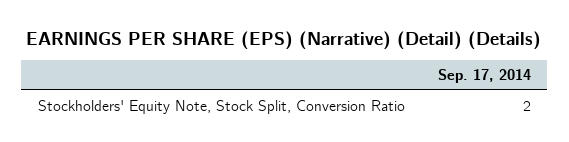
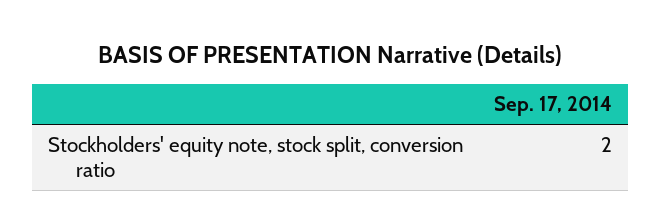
- EARNINGS PER SHARE (EPS) (Narrative) (Detail) (Details)
+ BASIS OF PRESENTATION Narrative (Details)
- Stockholders' Equity Note, Stock Split, Conversion Ratio | 2
+ Stockholders' equity note, stock split, conversion ratio | 2

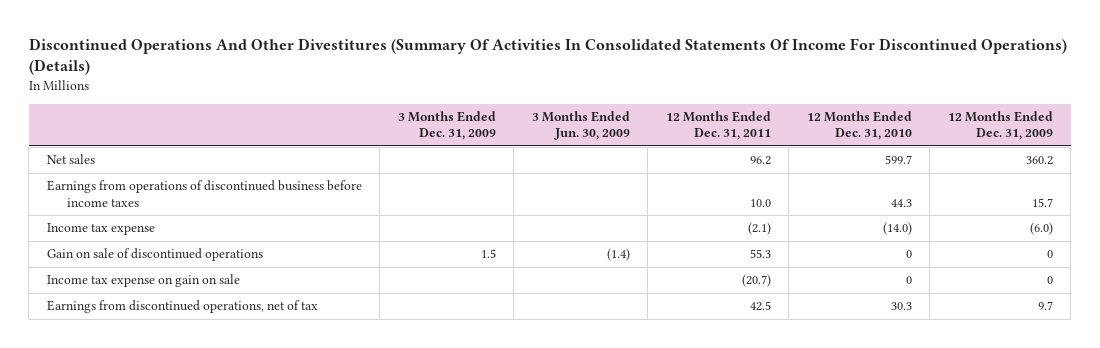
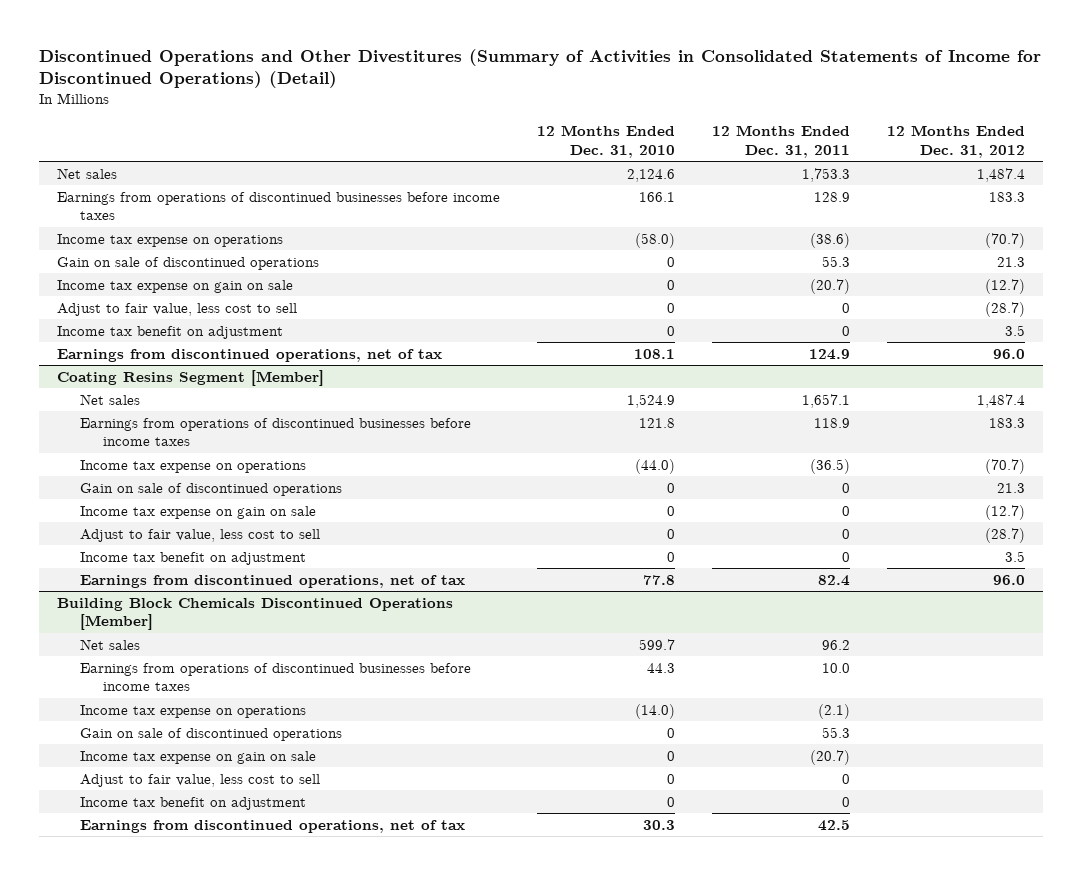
- Discontinued Operations And Other Divestitures (Summary Of Activities In Consolidated Statements Of Income For Discontinued Operations) (Details)
+ Discontinued Operations and Other Divestitures (Summary of Activities in Consolidated Statements of Income for Discontinued Operations) (Detail)
- | 3 Months Ended Dec. 31, 2009 | 3 Months Ended Jun. 30, 2009 | 12 Months Ended Dec. 31, 2011 | 12 Months Ended Dec. 31, 2010 | 12 Months Ended Dec. 31, 2009
+ | 12 Months Ended Dec. 31, 2010 | 12 Months Ended Dec. 31, 2011 | 12 Months Ended Dec. 31, 2012
+ Net sales | 2,124.6 | 1,753.3 | 1,487.4
+ Earnings from operations of discontinued businesses before income taxes | 166.1 | 128.9 | 183.3
+ Income tax expense on operations | (58.0) | (38.6) | (70.7)
+ Gain on sale of discontinued operations | 0 | 55.3 | 21.3
+ Income tax expense on gain on sale | 0 | (20.7) | (12.7)
+ Adjust to fair value, less cost to sell | 0 | 0 | (28.7)
+ Income tax benefit on adjustment | 0 | 0 | 3.5
+ Earnings from discontinued operations, net of tax | 108.1 | 124.9 | 96.0
+ Coating Resins Segment [Member]
+ Net sales | 1,524.9 | 1,657.1 | 1,487.4
+ Earnings from operations of discontinued businesses before income taxes | 121.8 | 118.9 | 183.3
+ Income tax expense on operations | (44.0) | (36.5) | (70.7)
+ Gain on sale of discontinued operations | 0 | 0 | 21.3
+ Income tax expense on gain on sale | 0 | 0 | (12.7)
+ Adjust to fair value, less cost to sell | 0 | 0 | (28.7)
+ Income tax benefit on adjustment | 0 | 0 | 3.5
+ Earnings from discontinued operations, net of tax | 77.8 | 82.4 | 96.0
+ Building Block Chemicals Discontinued Operations [Member]
- Earnings from operations of discontinued business before income taxes | | | 10.0 | 44.3 | 15.7
- Income tax expense | | | (2.1) | (14.0) | (6.0)
+ Earnings from operations of discontinued businesses before income taxes | 44.3 | 10.0 |
+ Income tax expense on operations | (14.0) | (2.1) |
+ Adjust to fair value, less cost to sell | 0 | 0 |
+ Income tax benefit on adjustment | 0 | 0 |

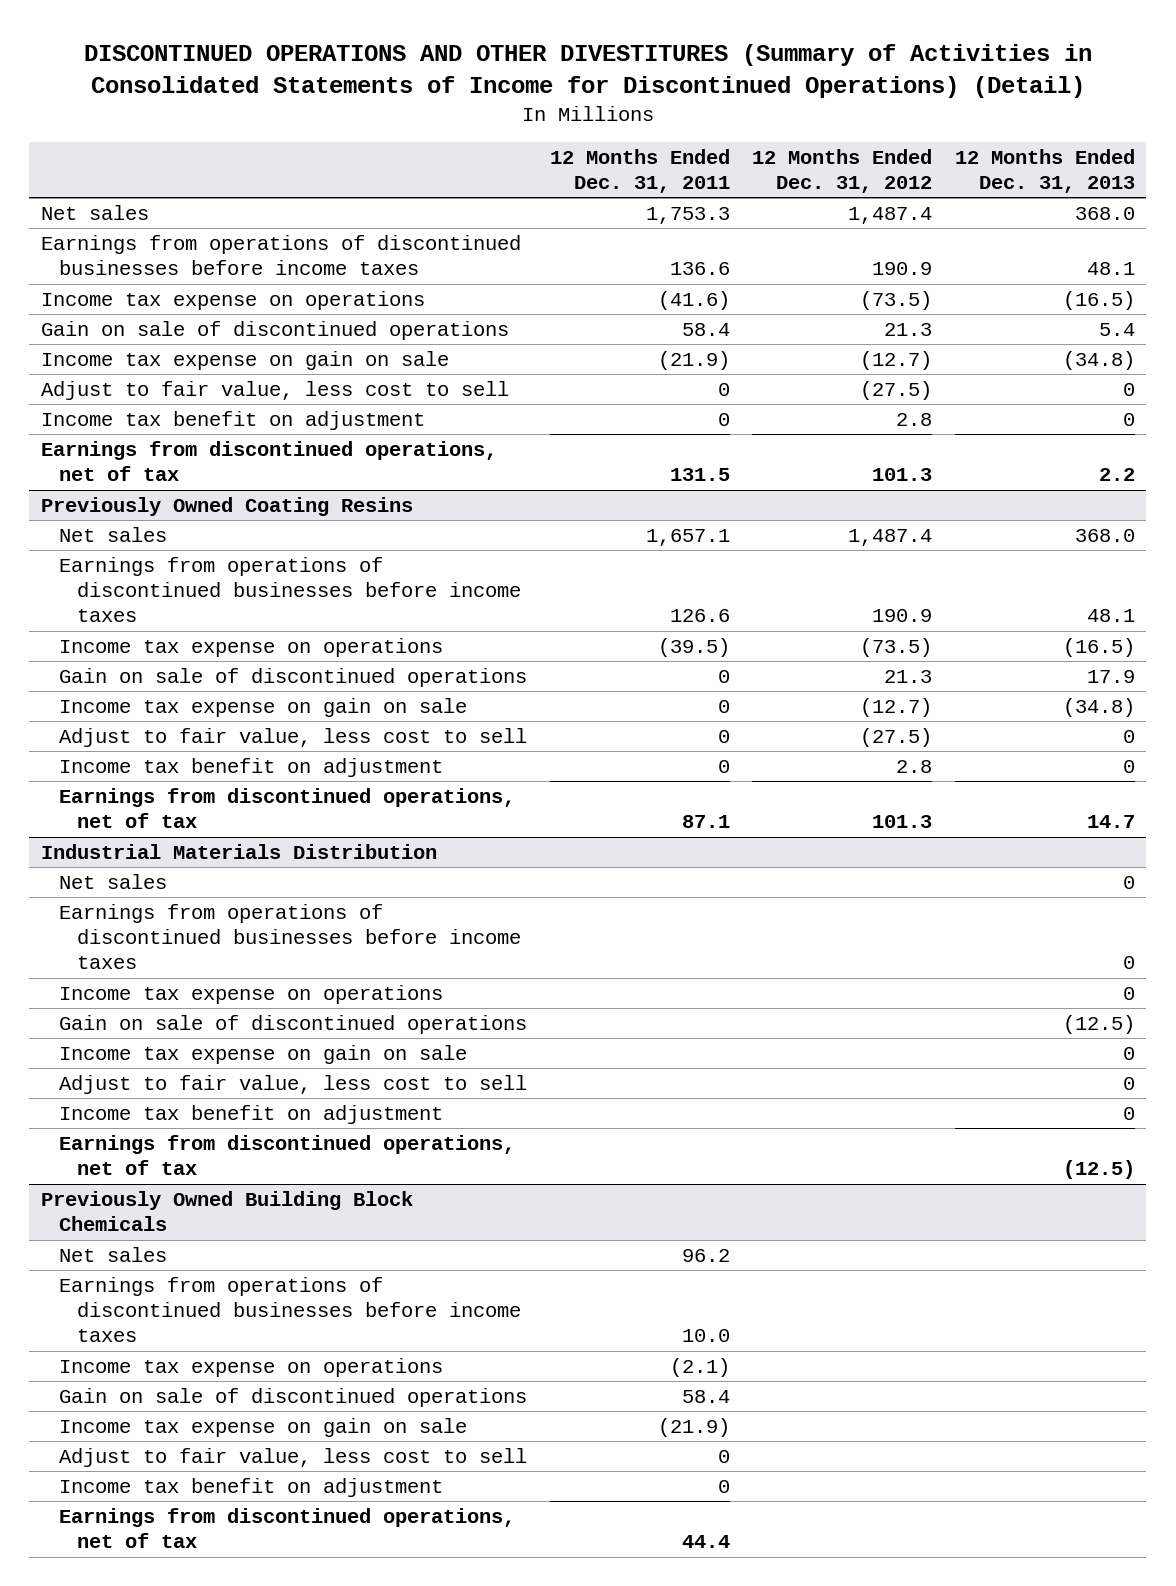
- Discontinued Operations and Other Divestitures (Summary of Activities in Consolidated Statements of Income for Discontinued Operations) (Detail)
+ DISCONTINUED OPERATIONS AND OTHER DIVESTITURES (Summary of Activities in Consolidated Statements of Income for Discontinued Operations) (Detail)
- | 12 Months Ended Dec. 31, 2010 | 12 Months Ended Dec. 31, 2011 | 12 Months Ended Dec. 31, 2012
+ | 12 Months Ended Dec. 31, 2011 | 12 Months Ended Dec. 31, 2012 | 12 Months Ended Dec. 31, 2013
- Earnings from operations of discontinued businesses before income taxes | 166.1 | 128.9 | 183.3
- Income tax expense on operations | (58.0) | (38.6) | (70.7)
- Gain on sale of discontinued operations | 0 | 55.3 | 21.3
- Income tax expense on gain on sale | 0 | (20.7) | (12.7)
- Adjust to fair value, less cost to sell | 0 | 0 | (28.7)
- Income tax benefit on adjustment | 0 | 0 | 3.5
- Earnings from discontinued operations, net of tax | 108.1 | 124.9 | 96.0
- Coating Resins Segment [Member]
+ Earnings from operations of discontinued businesses before income taxes | 136.6 | 190.9 | 48.1
+ Income tax expense on operations | (41.6) | (73.5) | (16.5)
+ Gain on sale of discontinued operations | 58.4 | 21.3 | 5.4
+ Income tax expense on gain on sale | (21.9) | (12.7) | (34.8)
+ Adjust to fair value, less cost to sell | 0 | (27.5) | 0
+ Income tax benefit on adjustment | 0 | 2.8 | 0
+ Earnings from discontinued operations, net of tax | 131.5 | 101.3 | 2.2
+ Previously Owned Coating Resins
- Earnings from operations of discontinued businesses before income taxes | 121.8 | 118.9 | 183.3
- Income tax expense on operations | (44.0) | (36.5) | (70.7)
+ Earnings from operations of discontinued businesses before income taxes | 126.6 | 190.9 | 48.1
+ Income tax expense on operations | (39.5) | (73.5) | (16.5)
- Adjust to fair value, less cost to sell | 0 | 0 | (28.7)
- Income tax benefit on adjustment | 0 | 0 | 3.5
- Earnings from discontinued operations, net of tax | 77.8 | 82.4 | 96.0
- Building Block Chemicals Discontinued Operations [Member]
+ Adjust to fair value, less cost to sell | 0 | (27.5) | 0
+ Income tax benefit on adjustment | 0 | 2.8 | 0
+ Earnings from discontinued operations, net of tax | 87.1 | 101.3 | 14.7
+ Industrial Materials Distribution
+ Net sales | | | 0
+ Earnings from operations of discontinued businesses before income taxes | | | 0
+ Income tax expense on operations | | | 0
+ Gain on sale of discontinued operations | | | (12.5)
+ Income tax expense on gain on sale | | | 0
+ Adjust to fair value, less cost to sell | | | 0
+ Income tax benefit on adjustment | | | 0
+ Earnings from discontinued operations, net of tax | | | (12.5)
+ Previously Owned Building Block Chemicals
- Gain on sale of discontinued operations | 0 | 55.3 |
- Income tax expense on gain on sale | 0 | (20.7) |
+ Gain on sale of discontinued operations | 58.4 | |
+ Income tax expense on gain on sale | (21.9) | |
- Earnings from discontinued operations, net of tax | 30.3 | 42.5 |
+ Earnings from discontinued operations, net of tax | 44.4 | |

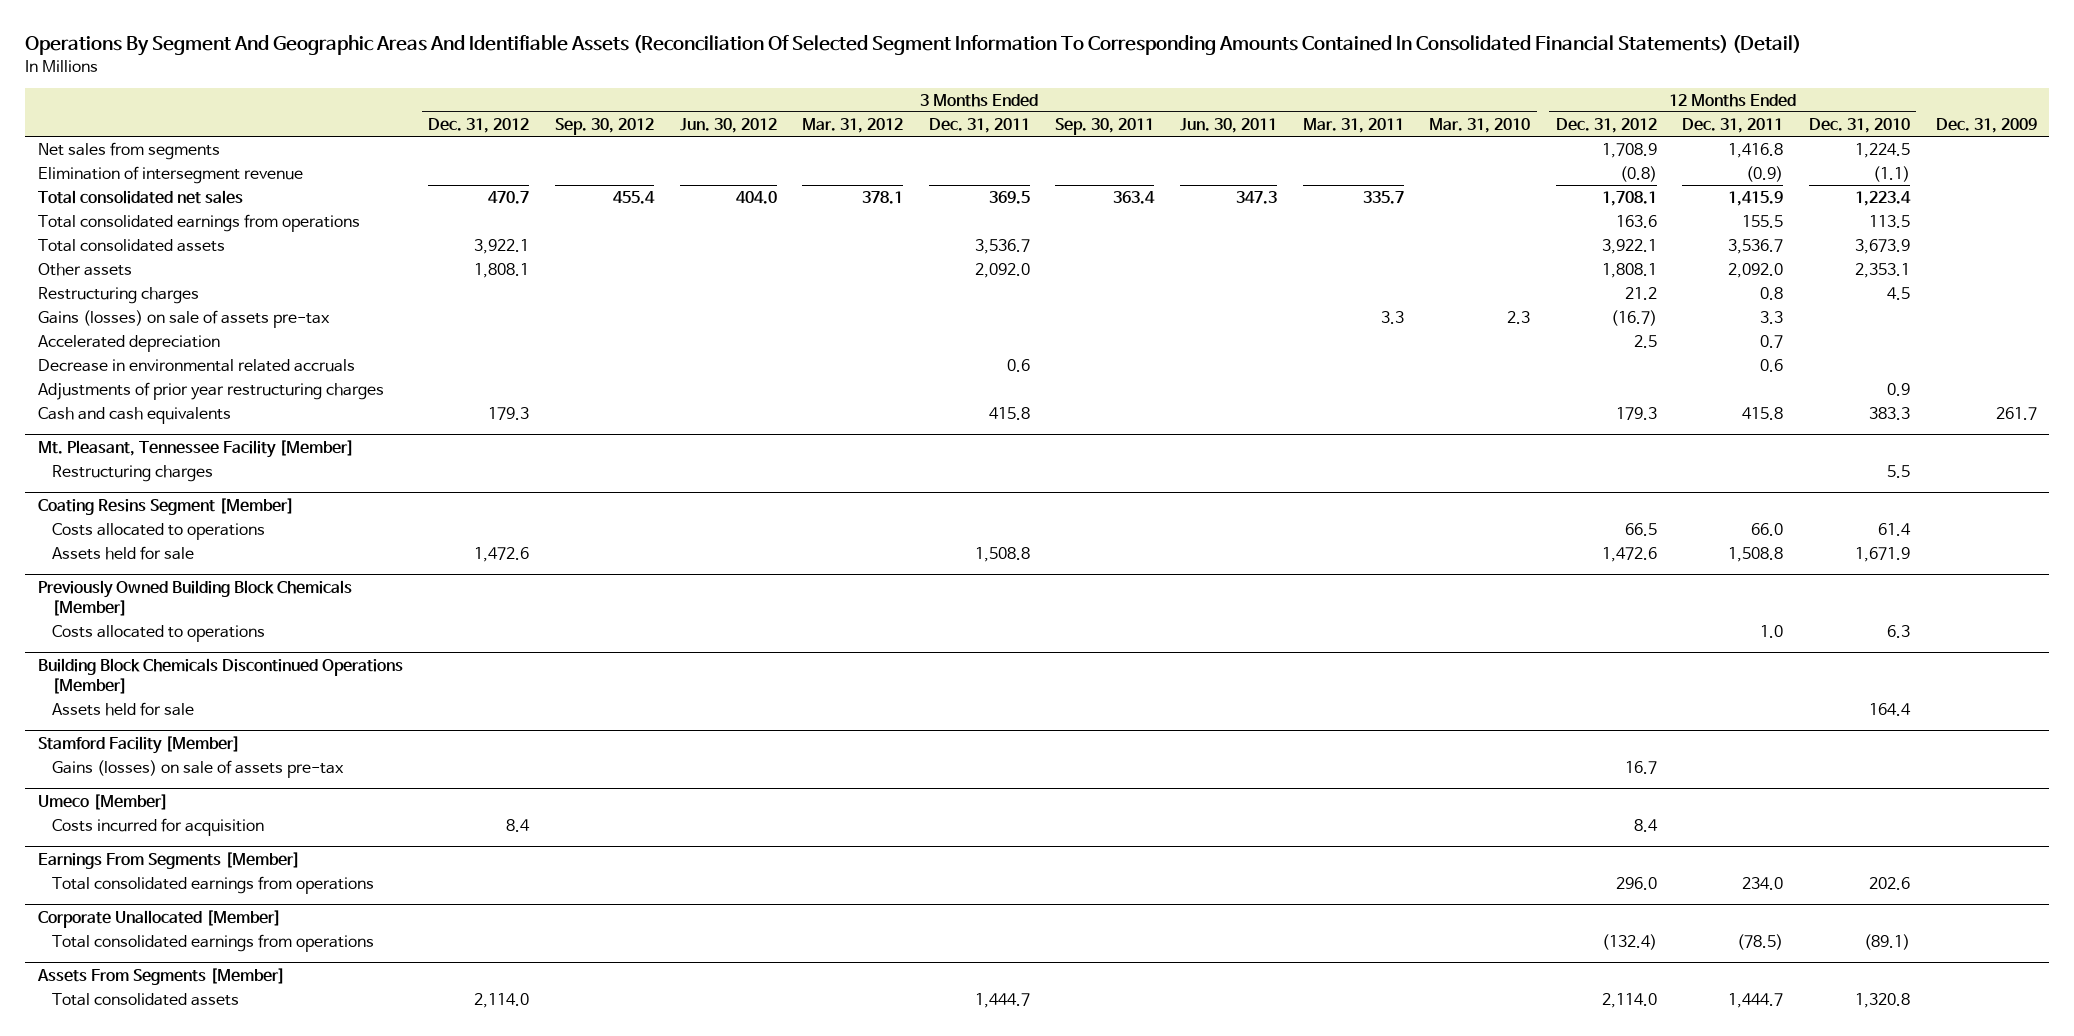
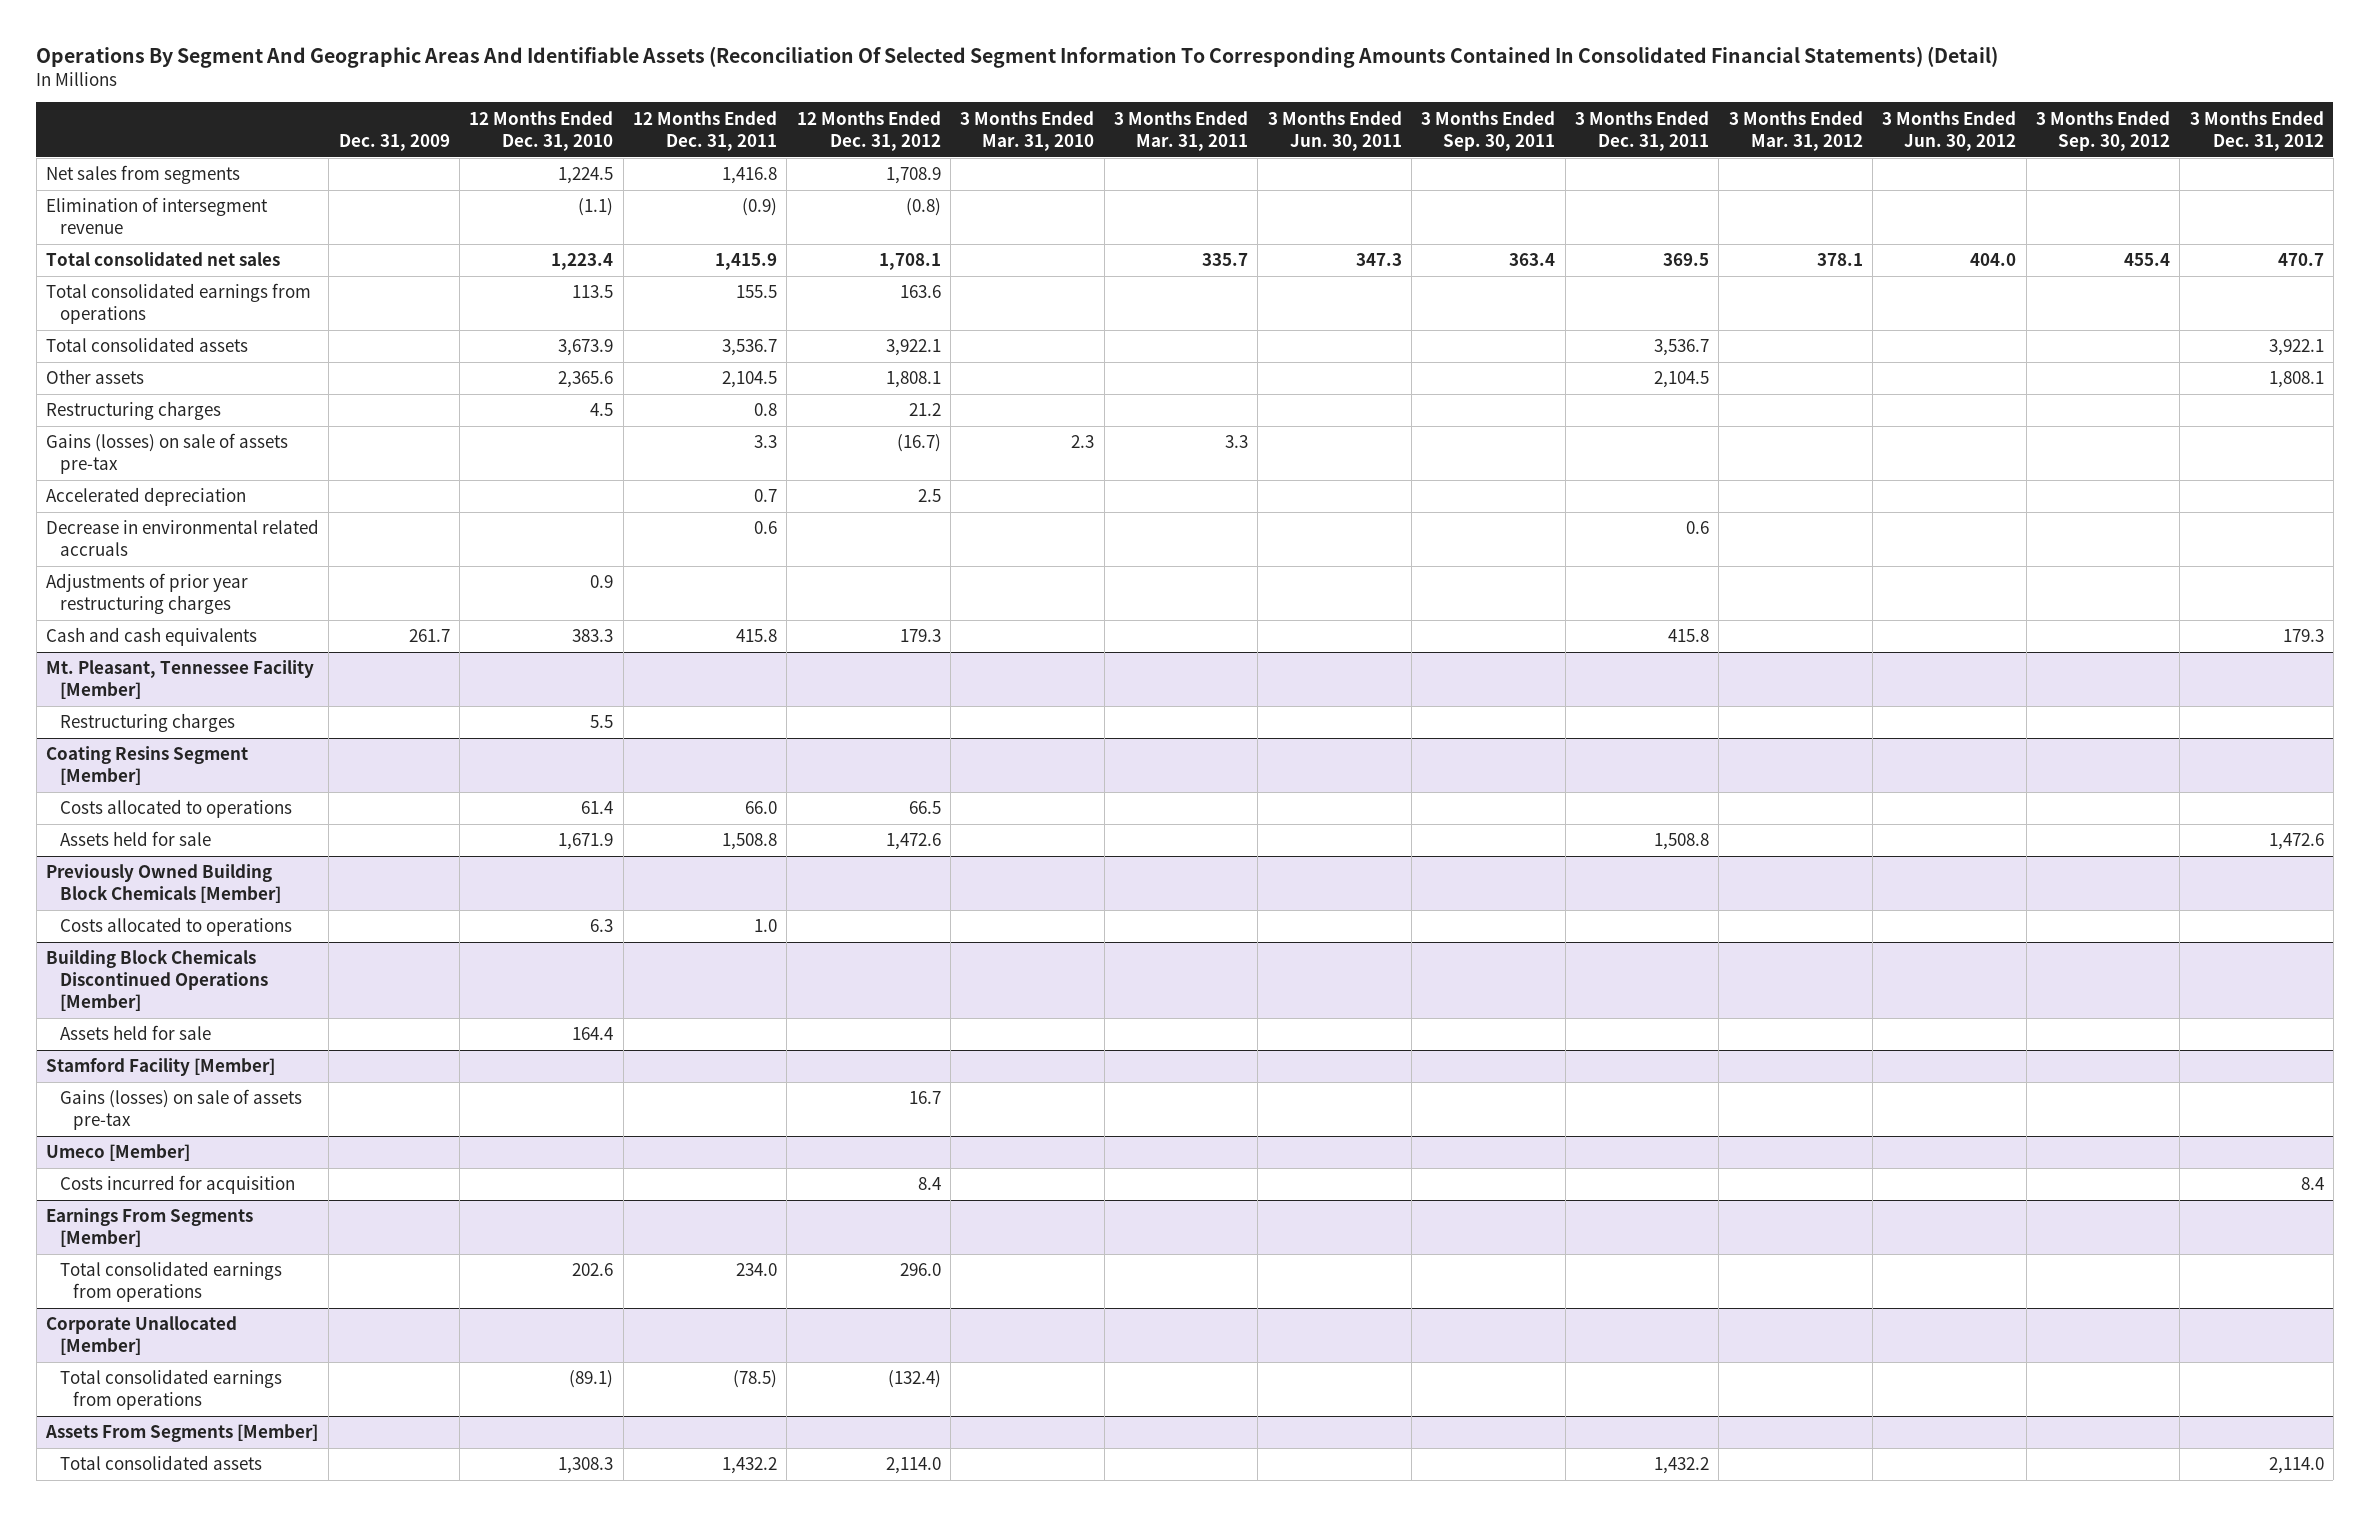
- | 3 Months Ended Dec. 31, 2012 | 3 Months Ended Sep. 30, 2012 | 3 Months Ended Jun. 30, 2012 | 3 Months Ended Mar. 31, 2012 | 3 Months Ended Dec. 31, 2011 | 3 Months Ended Sep. 30, 2011 | 3 Months Ended Jun. 30, 2011 | 3 Months Ended Mar. 31, 2011 | 3 Months Ended Mar. 31, 2010 | 12 Months Ended Dec. 31, 2012 | 12 Months Ended Dec. 31, 2011 | 12 Months Ended Dec. 31, 2010 | Dec. 31, 2009
+ | Dec. 31, 2009 | 12 Months Ended Dec. 31, 2010 | 12 Months Ended Dec. 31, 2011 | 12 Months Ended Dec. 31, 2012 | 3 Months Ended Mar. 31, 2010 | 3 Months Ended Mar. 31, 2011 | 3 Months Ended Jun. 30, 2011 | 3 Months Ended Sep. 30, 2011 | 3 Months Ended Dec. 31, 2011 | 3 Months Ended Mar. 31, 2012 | 3 Months Ended Jun. 30, 2012 | 3 Months Ended Sep. 30, 2012 | 3 Months Ended Dec. 31, 2012
- Other assets | 1,808.1 | | | | 2,092.0 | | | | | 1,808.1 | 2,092.0 | 2,353.1 |
+ Other assets | | 2,365.6 | 2,104.5 | 1,808.1 | | | | | 2,104.5 | | | | 1,808.1
@ Assets From Segments [Member]
- Total consolidated assets | 2,114.0 | | | | 1,444.7 | | | | | 2,114.0 | 1,444.7 | 1,320.8 |
+ Total consolidated assets | | 1,308.3 | 1,432.2 | 2,114.0 | | | | | 1,432.2 | | | | 2,114.0

